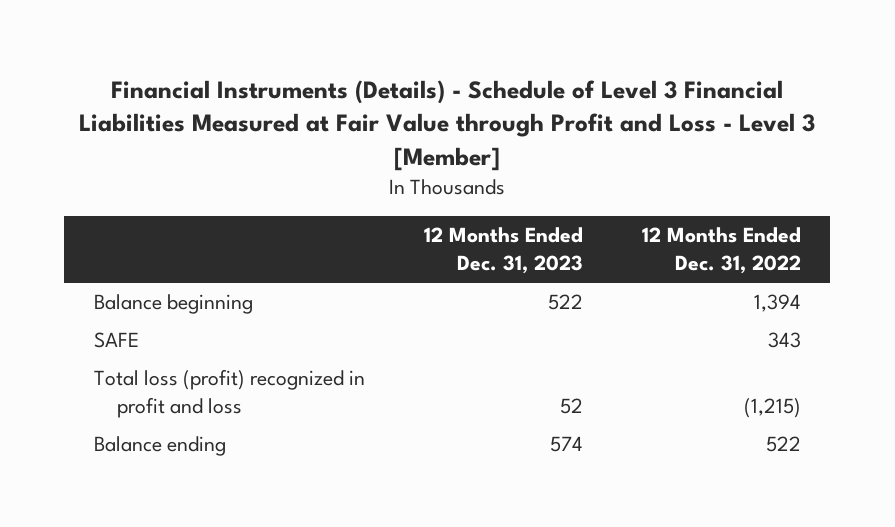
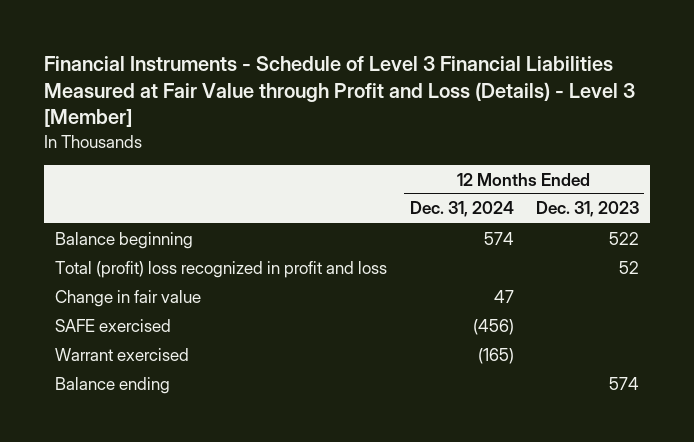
- Financial Instruments (Details) - Schedule of Level 3 Financial Liabilities Measured at Fair Value through Profit and Loss - Level 3 [Member]
+ Financial Instruments - Schedule of Level 3 Financial Liabilities Measured at Fair Value through Profit and Loss (Details) - Level 3 [Member]
- | 12 Months Ended Dec. 31, 2023 | 12 Months Ended Dec. 31, 2022
+ | 12 Months Ended Dec. 31, 2024 | 12 Months Ended Dec. 31, 2023
- SAFE | | 343
- Total loss (profit) recognized in profit and loss | 52 | (1,215)
+ Total (profit) loss recognized in profit and loss | | 52
+ Change in fair value | 47 |
+ SAFE exercised | (456) |
+ Warrant exercised | (165) |

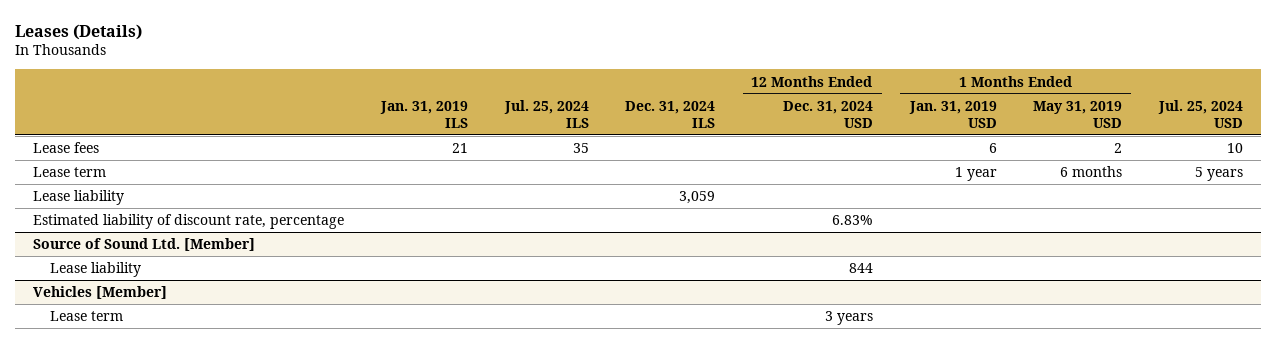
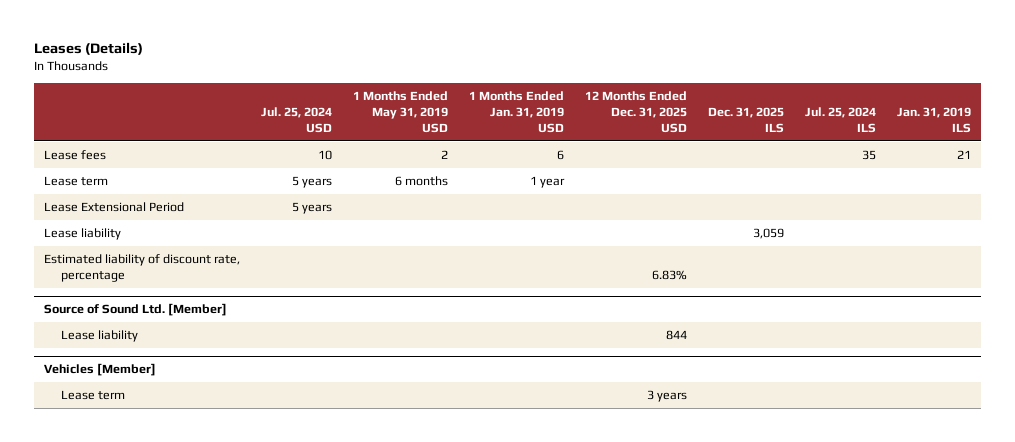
- | Jan. 31, 2019 ILS | Jul. 25, 2024 ILS | Dec. 31, 2024 ILS | 12 Months Ended Dec. 31, 2024 USD | 1 Months Ended Jan. 31, 2019 USD | 1 Months Ended May 31, 2019 USD | Jul. 25, 2024 USD
+ | Jul. 25, 2024 USD | 1 Months Ended May 31, 2019 USD | 1 Months Ended Jan. 31, 2019 USD | 12 Months Ended Dec. 31, 2025 USD | Dec. 31, 2025 ILS | Jul. 25, 2024 ILS | Jan. 31, 2019 ILS
+ Lease Extensional Period | 5 years | | | | | |

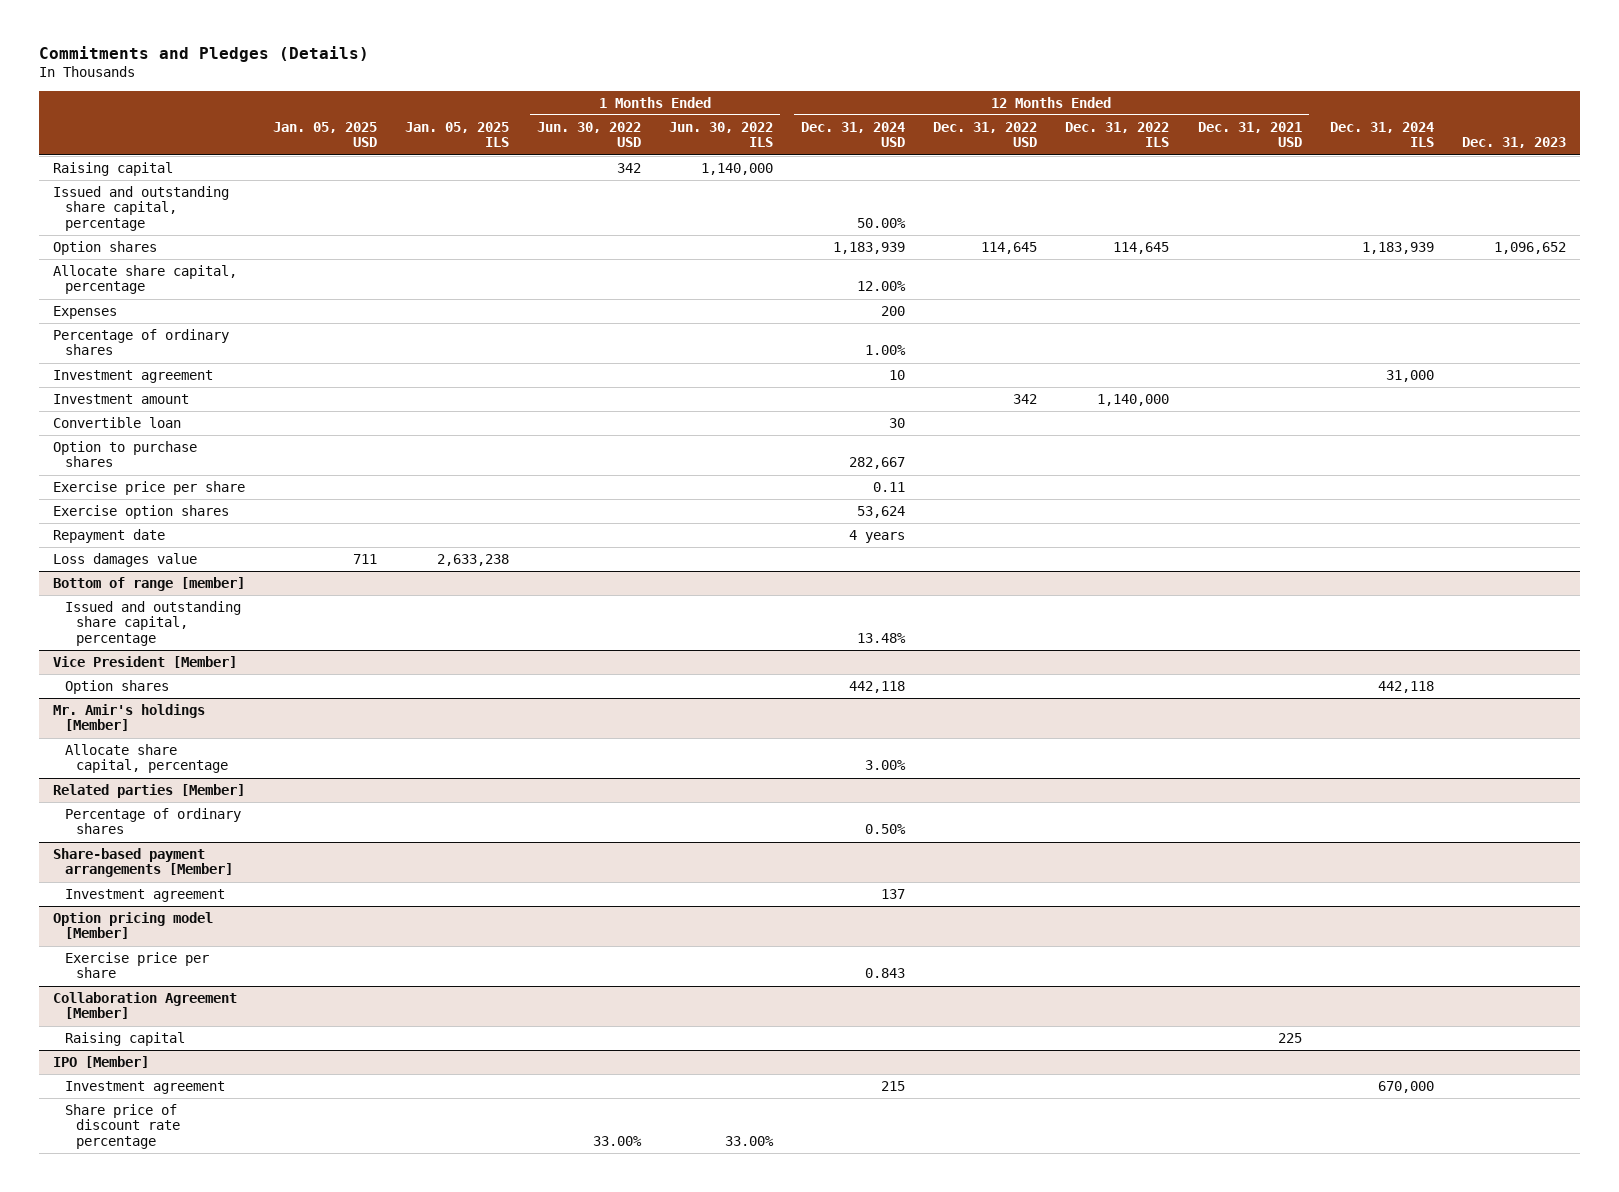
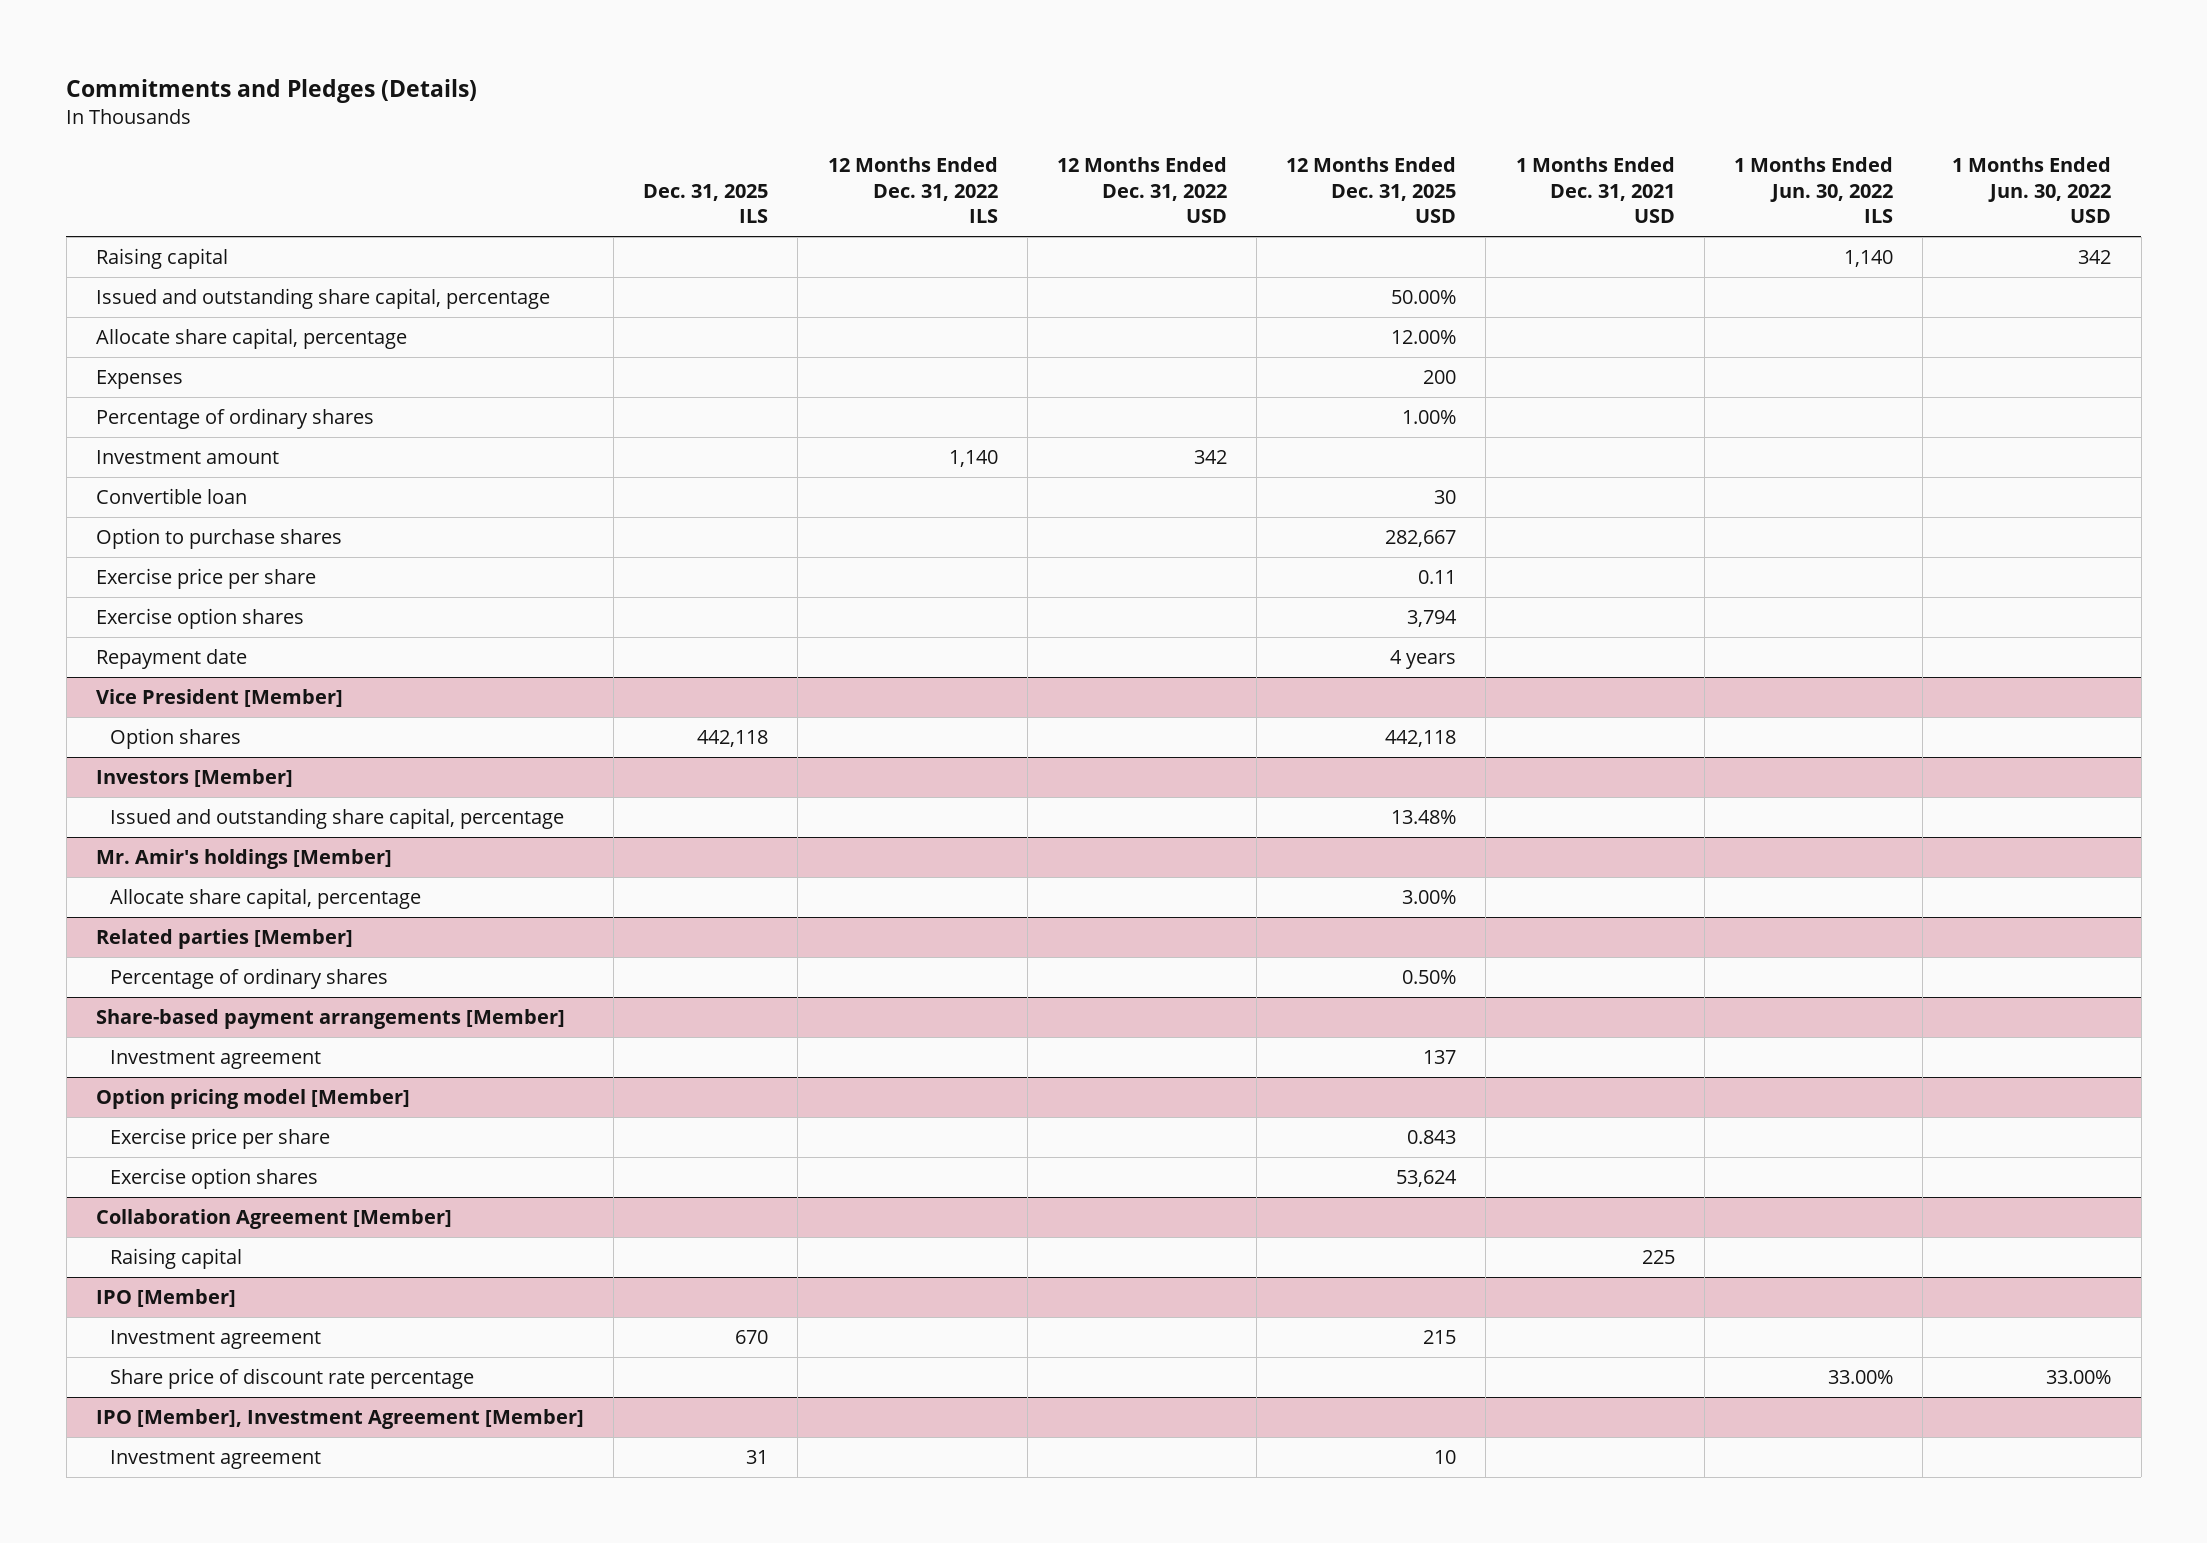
- | Jan. 05, 2025 USD | Jan. 05, 2025 ILS | 1 Months Ended Jun. 30, 2022 USD | 1 Months Ended Jun. 30, 2022 ILS | 12 Months Ended Dec. 31, 2024 USD | 12 Months Ended Dec. 31, 2022 USD | 12 Months Ended Dec. 31, 2022 ILS | 12 Months Ended Dec. 31, 2021 USD | Dec. 31, 2024 ILS | Dec. 31, 2023
+ | Dec. 31, 2025 ILS | 12 Months Ended Dec. 31, 2022 ILS | 12 Months Ended Dec. 31, 2022 USD | 12 Months Ended Dec. 31, 2025 USD | 1 Months Ended Dec. 31, 2021 USD | 1 Months Ended Jun. 30, 2022 ILS | 1 Months Ended Jun. 30, 2022 USD
- Raising capital | | | 342 | 1,140,000 | | | | | |
+ Raising capital | | | | | | 1,140 | 342
- Option shares | | | | | 1,183,939 | 114,645 | 114,645 | | 1,183,939 | 1,096,652
- Investment agreement | | | | | 10 | | | | 31,000 |
- Investment amount | | | | | | 342 | 1,140,000 | | |
+ Investment amount | | 1,140 | 342 | | | |
- Loss damages value | 711 | 2,633,238 | | | | | | | |
- Bottom of range [member]
- Issued and outstanding share capital, percentage | | | | | 13.48% | | | | |
+ Investors [Member]
+ Issued and outstanding share capital, percentage | | | | 13.48% | | |
@ Option pricing model [Member]
+ Exercise option shares | | | | 53,624 | | |
+ IPO [Member], Investment Agreement [Member]
+ Investment agreement | 31 | | | 10 | | |

